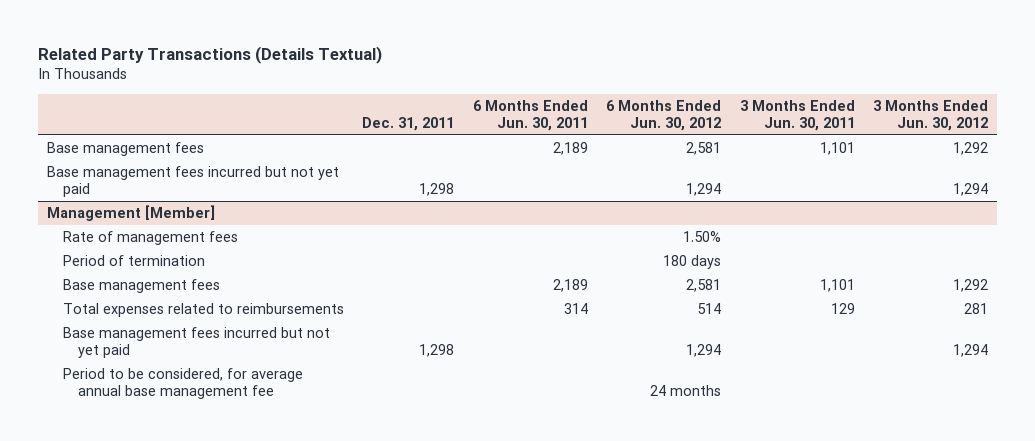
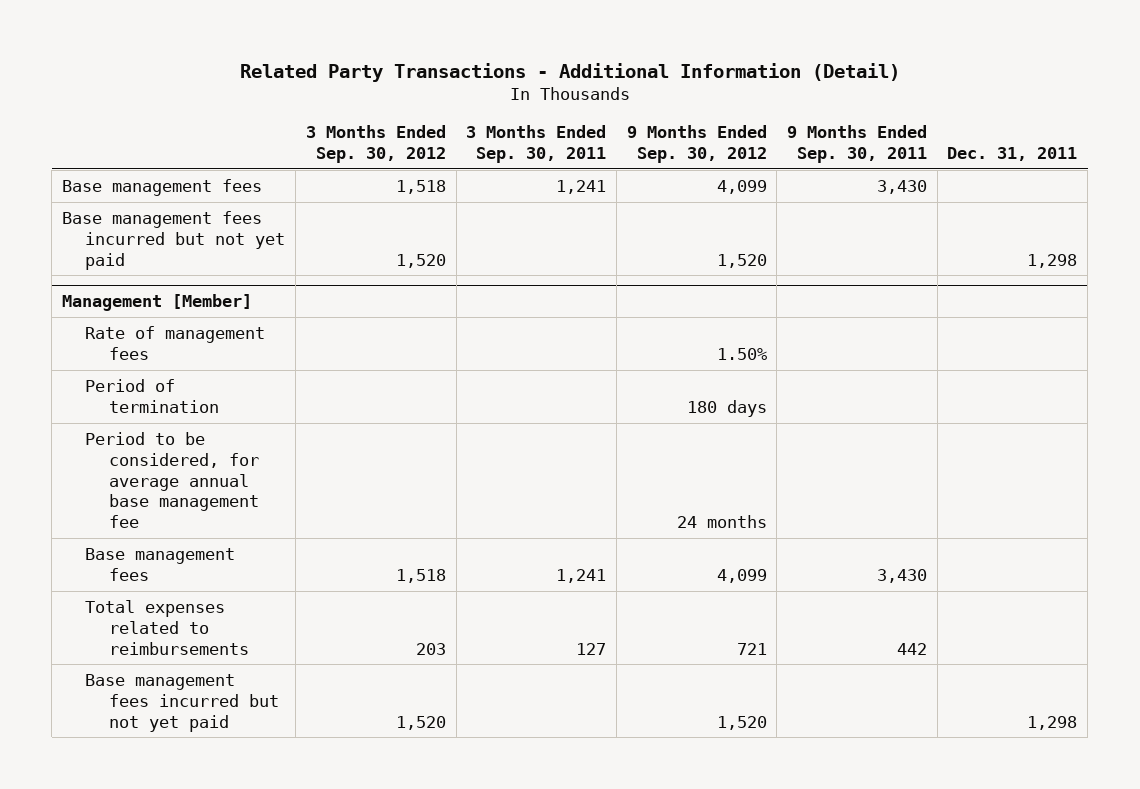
- Related Party Transactions (Details Textual)
+ Related Party Transactions - Additional Information (Detail)
- | Dec. 31, 2011 | 6 Months Ended Jun. 30, 2011 | 6 Months Ended Jun. 30, 2012 | 3 Months Ended Jun. 30, 2011 | 3 Months Ended Jun. 30, 2012
+ | 3 Months Ended Sep. 30, 2012 | 3 Months Ended Sep. 30, 2011 | 9 Months Ended Sep. 30, 2012 | 9 Months Ended Sep. 30, 2011 | Dec. 31, 2011
@ Management [Member]
moved up: Period to be considered, for average annual base management fee | | | 24 months | |

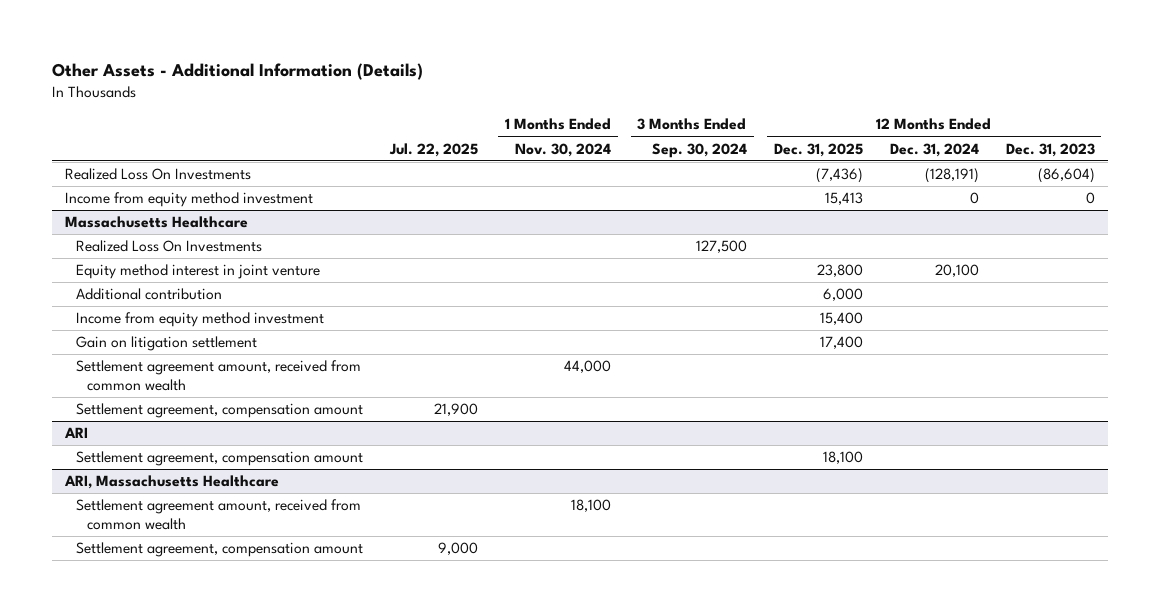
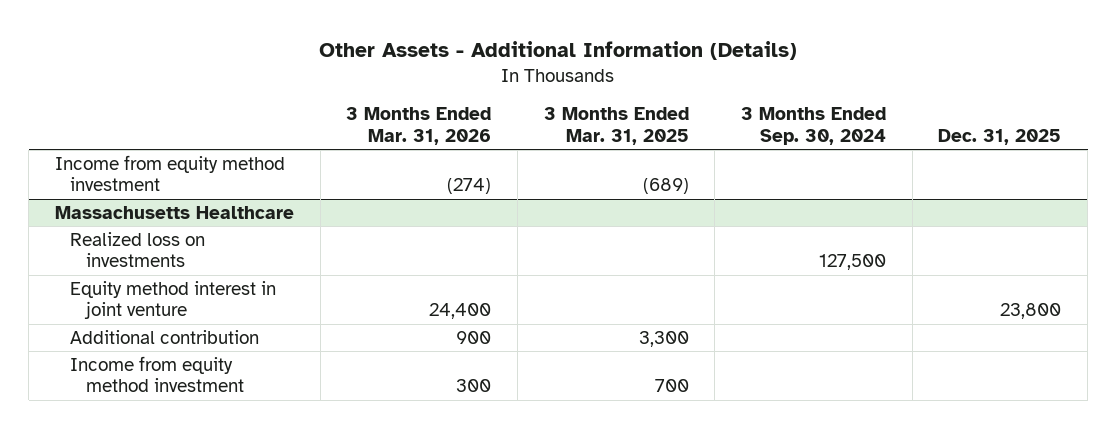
- | Jul. 22, 2025 | 1 Months Ended Nov. 30, 2024 | 3 Months Ended Sep. 30, 2024 | 12 Months Ended Dec. 31, 2025 | 12 Months Ended Dec. 31, 2024 | 12 Months Ended Dec. 31, 2023
+ | 3 Months Ended Mar. 31, 2026 | 3 Months Ended Mar. 31, 2025 | 3 Months Ended Sep. 30, 2024 | Dec. 31, 2025
- Realized Loss On Investments | | | | (7,436) | (128,191) | (86,604)
@ Massachusetts Healthcare
- Realized Loss On Investments | | | 127,500 | | |
+ Realized loss on investments | | | 127,500 |
- Gain on litigation settlement | | | | 17,400 | |
- Settlement agreement amount, received from common wealth | | 44,000 | | | |
- Settlement agreement, compensation amount | 21,900 | | | | |
- ARI
- Settlement agreement, compensation amount | | | | 18,100 | |
- ARI, Massachusetts Healthcare
- Settlement agreement amount, received from common wealth | | 18,100 | | | |
- Settlement agreement, compensation amount | 9,000 | | | | |

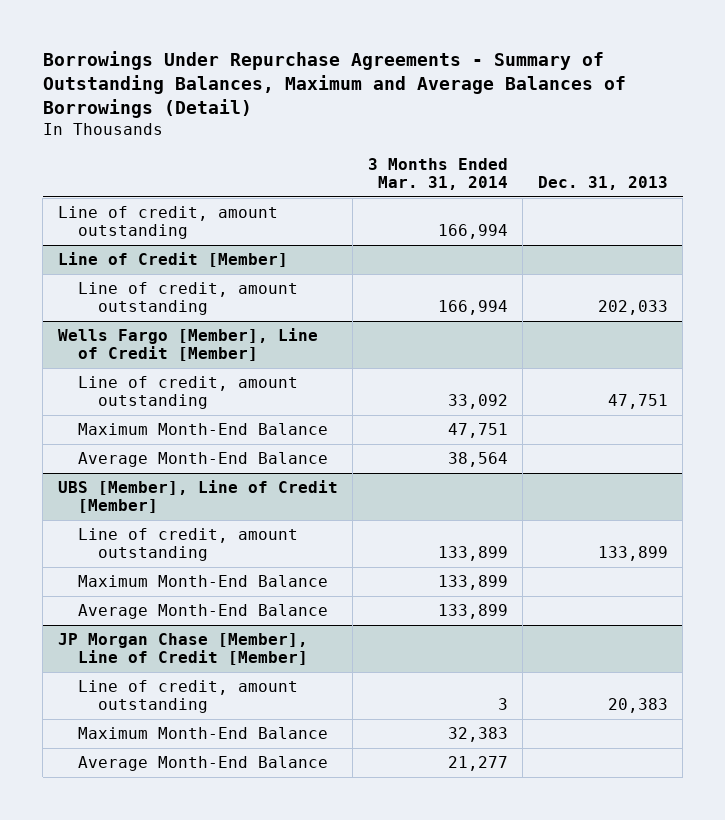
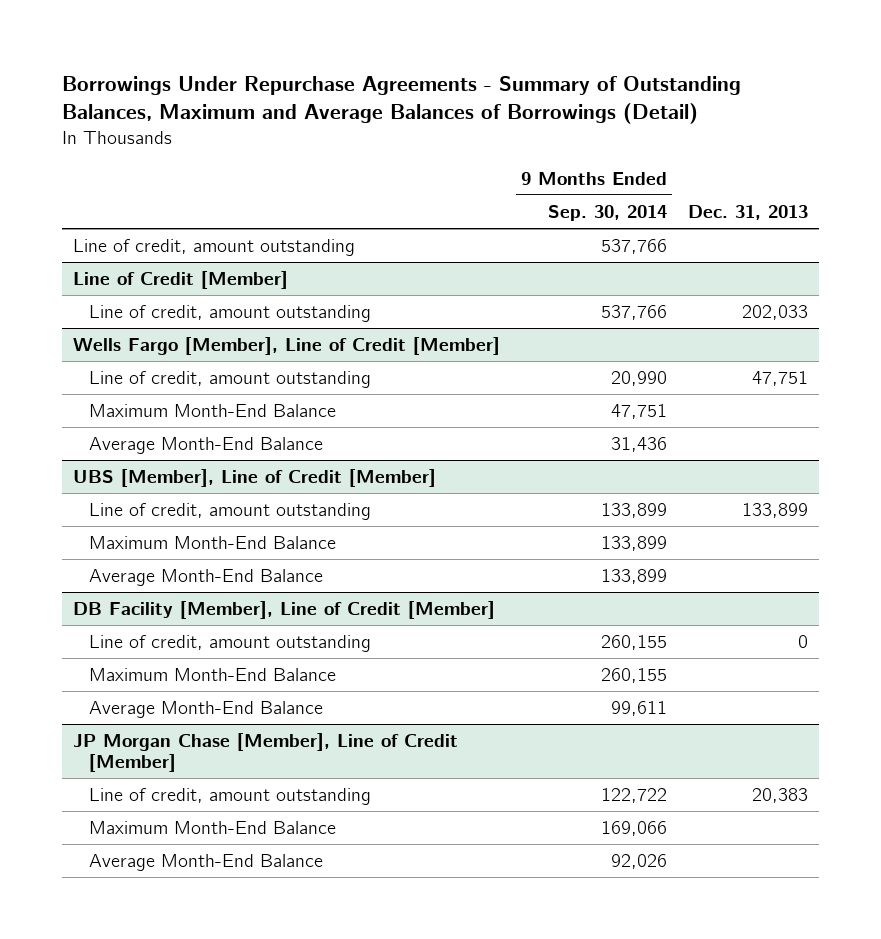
- | 3 Months Ended Mar. 31, 2014 | Dec. 31, 2013
+ | 9 Months Ended Sep. 30, 2014 | Dec. 31, 2013
+ DB Facility [Member], Line of Credit [Member]
+ Line of credit, amount outstanding | 260,155 | 0
+ Maximum Month-End Balance | 260,155 |
+ Average Month-End Balance | 99,611 |

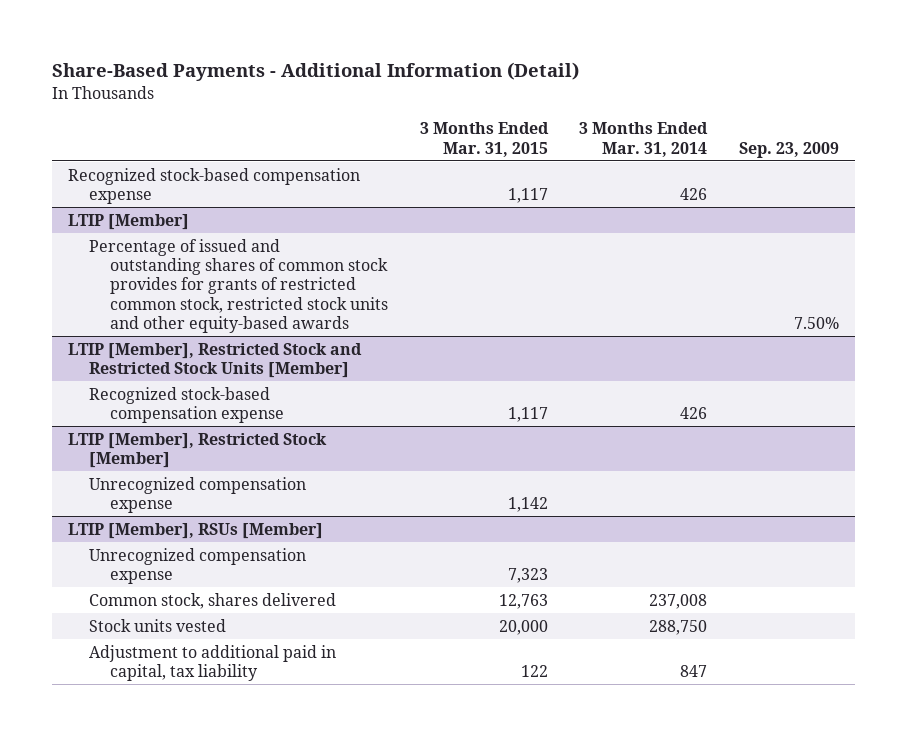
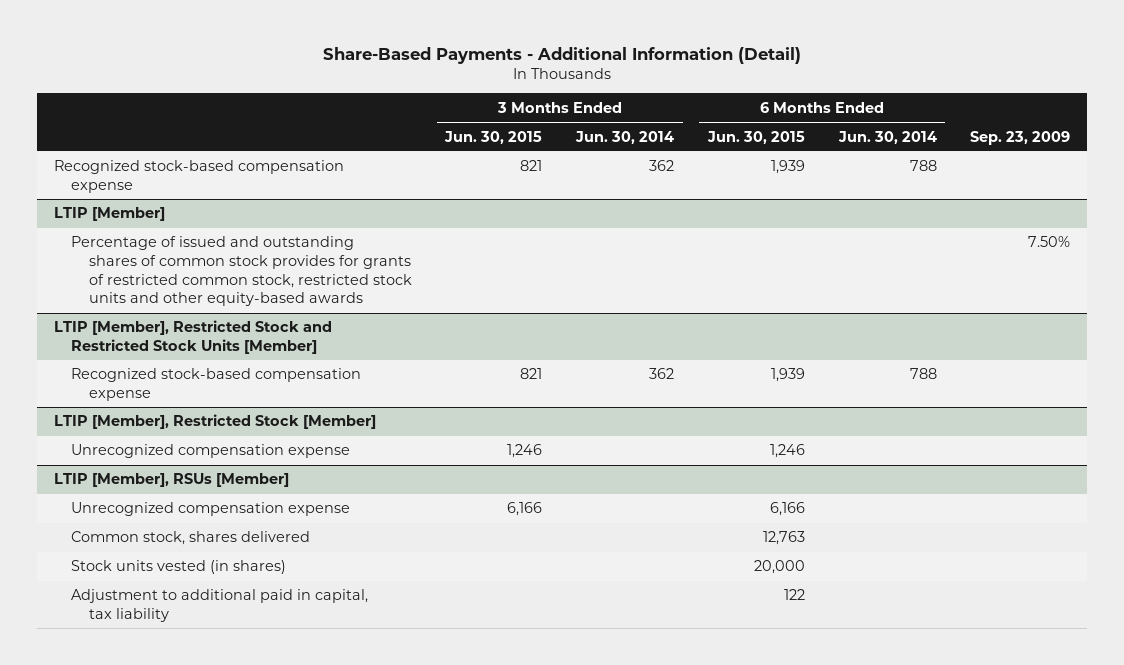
- | 3 Months Ended Mar. 31, 2015 | 3 Months Ended Mar. 31, 2014 | Sep. 23, 2009
+ | 3 Months Ended Jun. 30, 2015 | 3 Months Ended Jun. 30, 2014 | 6 Months Ended Jun. 30, 2015 | 6 Months Ended Jun. 30, 2014 | Sep. 23, 2009
@ LTIP [Member], RSUs [Member]
- Stock units vested | 20,000 | 288,750 |
+ Stock units vested (in shares) | | | 20,000 | |

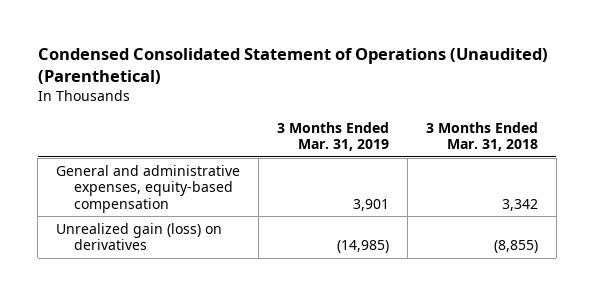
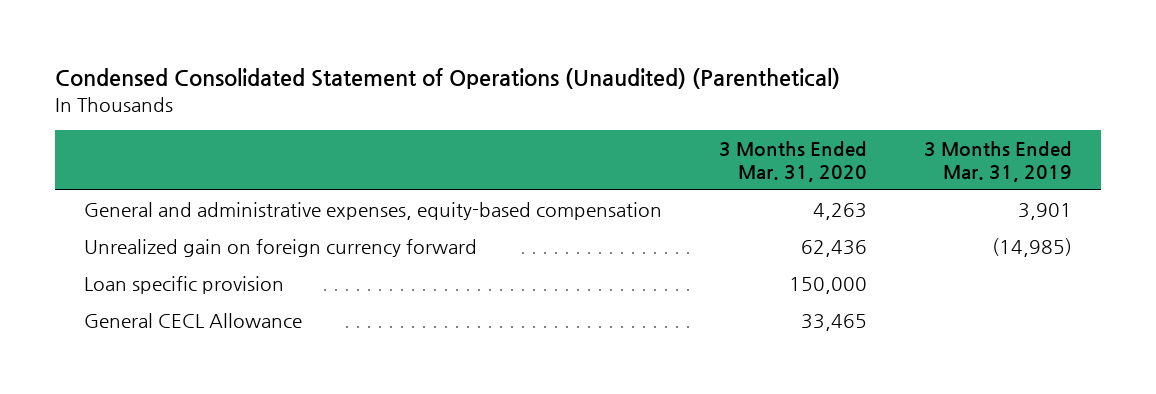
- | 3 Months Ended Mar. 31, 2019 | 3 Months Ended Mar. 31, 2018
+ | 3 Months Ended Mar. 31, 2020 | 3 Months Ended Mar. 31, 2019
- Unrealized gain (loss) on derivatives | (14,985) | (8,855)
+ Unrealized gain on foreign currency forward | 62,436 | (14,985)
+ Loan specific provision | 150,000 |
+ General CECL Allowance | 33,465 |

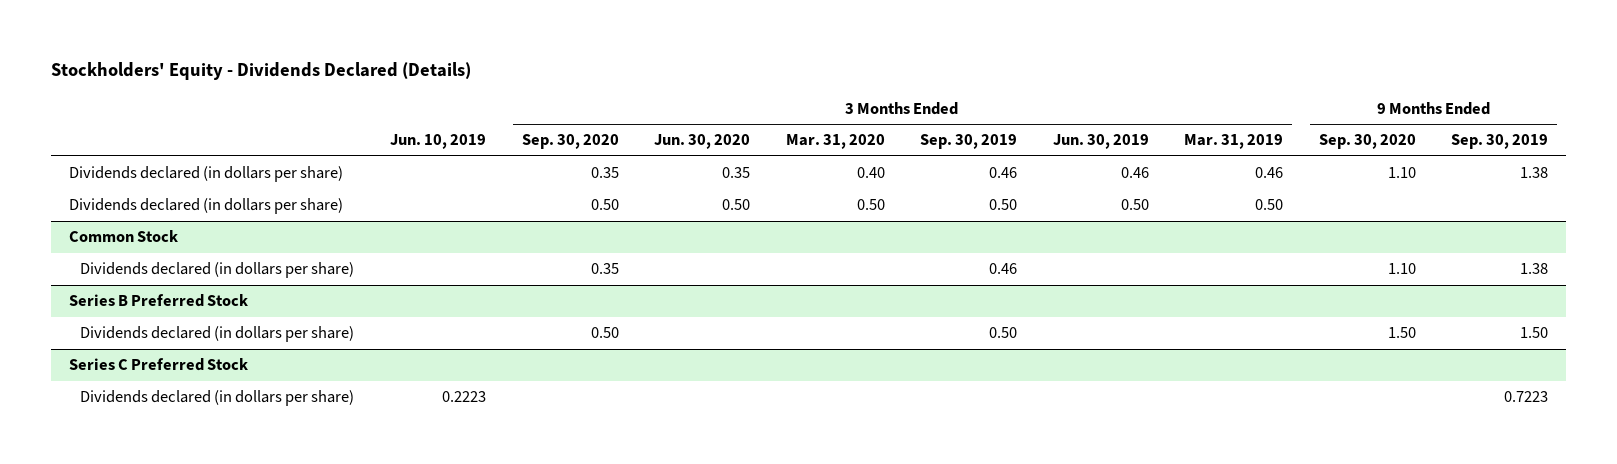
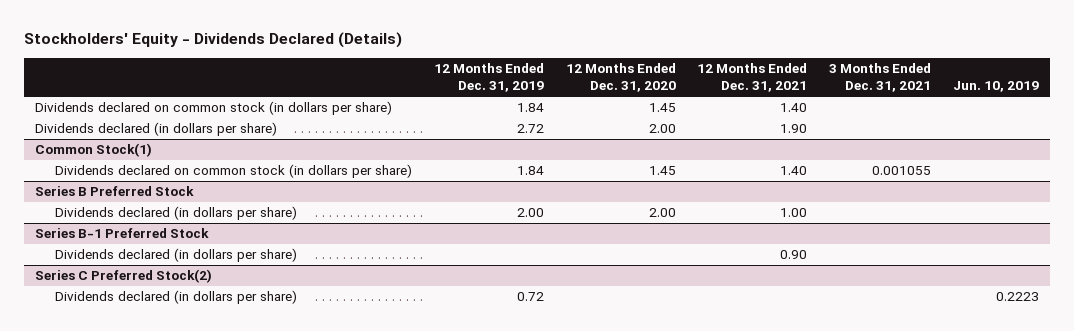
- | Jun. 10, 2019 | 3 Months Ended Sep. 30, 2020 | 3 Months Ended Jun. 30, 2020 | 3 Months Ended Mar. 31, 2020 | 3 Months Ended Sep. 30, 2019 | 3 Months Ended Jun. 30, 2019 | 3 Months Ended Mar. 31, 2019 | 9 Months Ended Sep. 30, 2020 | 9 Months Ended Sep. 30, 2019
+ | 12 Months Ended Dec. 31, 2019 | 12 Months Ended Dec. 31, 2020 | 12 Months Ended Dec. 31, 2021 | 3 Months Ended Dec. 31, 2021 | Jun. 10, 2019
- Dividends declared (in dollars per share) | | 0.35 | 0.35 | 0.40 | 0.46 | 0.46 | 0.46 | 1.10 | 1.38
+ Dividends declared on common stock (in dollars per share) | 1.84 | 1.45 | 1.40 | |
- Common Stock
- Dividends declared (in dollars per share) | | 0.35 | | | 0.46 | | | 1.10 | 1.38
+ Common Stock(1)
+ Dividends declared on common stock (in dollars per share) | 1.84 | 1.45 | 1.40 | 0.001055 |
- Series C Preferred Stock
+ Series B-1 Preferred Stock
+ Dividends declared (in dollars per share) | | | 0.90 | |
+ Series C Preferred Stock(2)

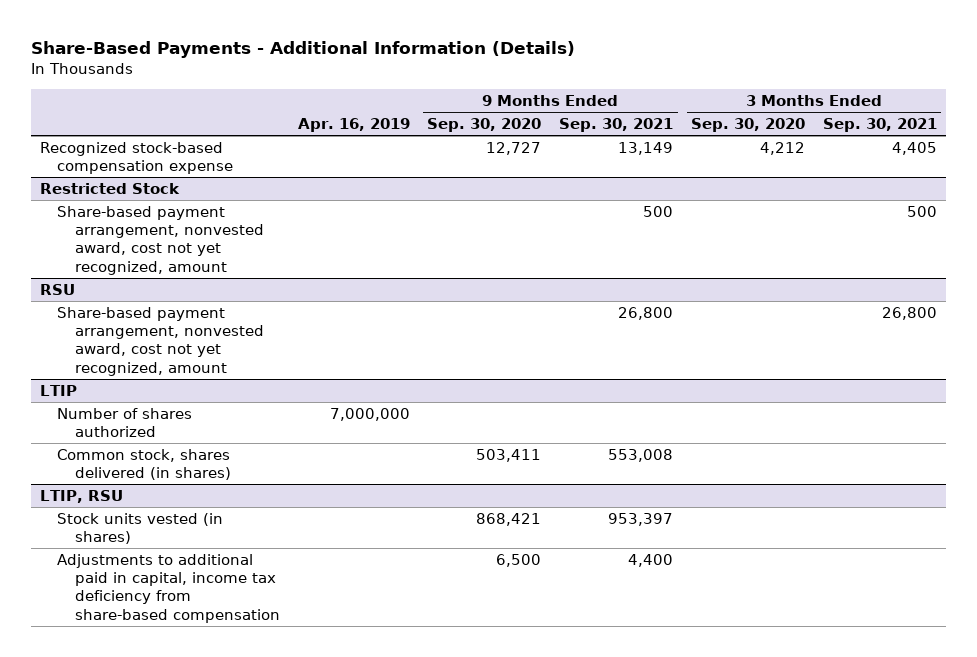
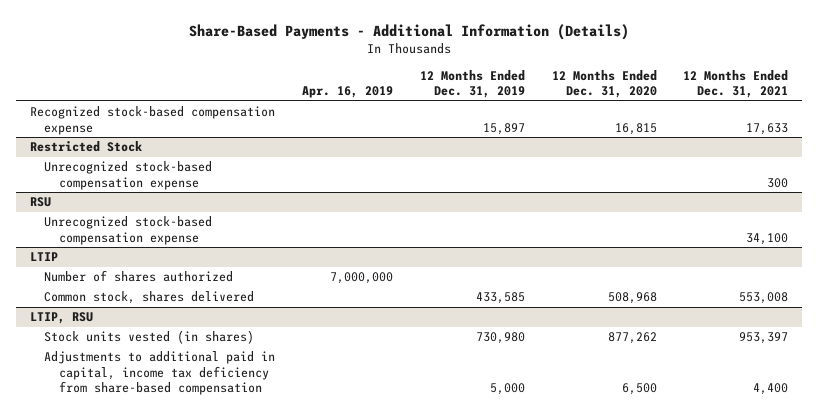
- | Apr. 16, 2019 | 9 Months Ended Sep. 30, 2020 | 9 Months Ended Sep. 30, 2021 | 3 Months Ended Sep. 30, 2020 | 3 Months Ended Sep. 30, 2021
+ | Apr. 16, 2019 | 12 Months Ended Dec. 31, 2019 | 12 Months Ended Dec. 31, 2020 | 12 Months Ended Dec. 31, 2021
@ Restricted Stock
- Share-based payment arrangement, nonvested award, cost not yet recognized, amount | | | 500 | | 500
+ Unrecognized stock-based compensation expense | | | | 300
@ RSU
- Share-based payment arrangement, nonvested award, cost not yet recognized, amount | | | 26,800 | | 26,800
+ Unrecognized stock-based compensation expense | | | | 34,100
@ LTIP
- Common stock, shares delivered (in shares) | | 503,411 | 553,008 | |
+ Common stock, shares delivered | | 433,585 | 508,968 | 553,008

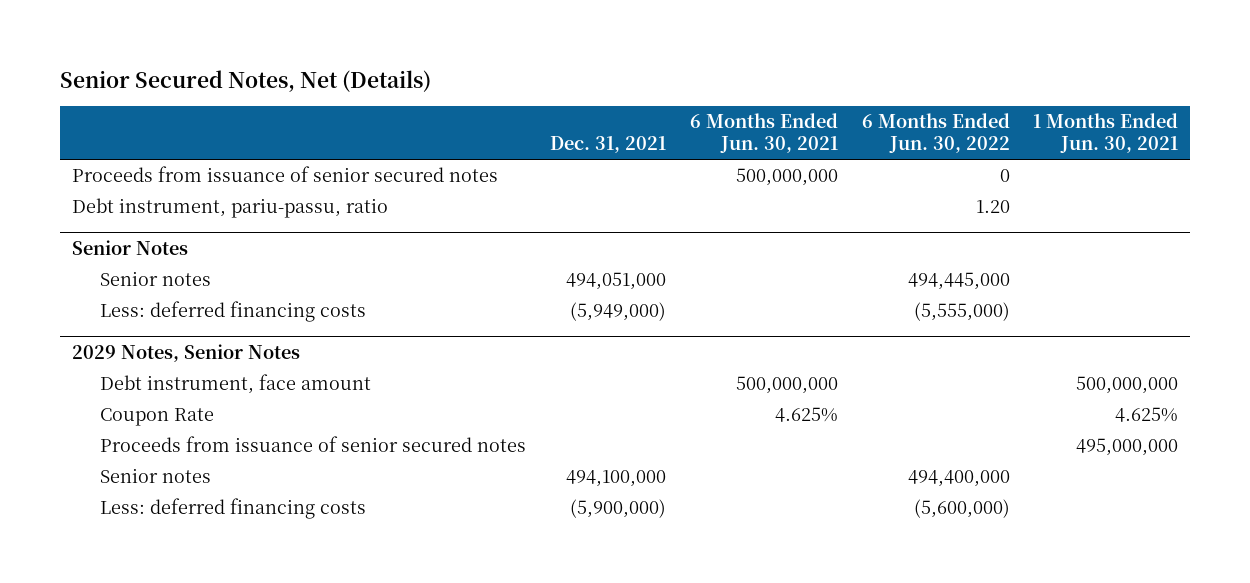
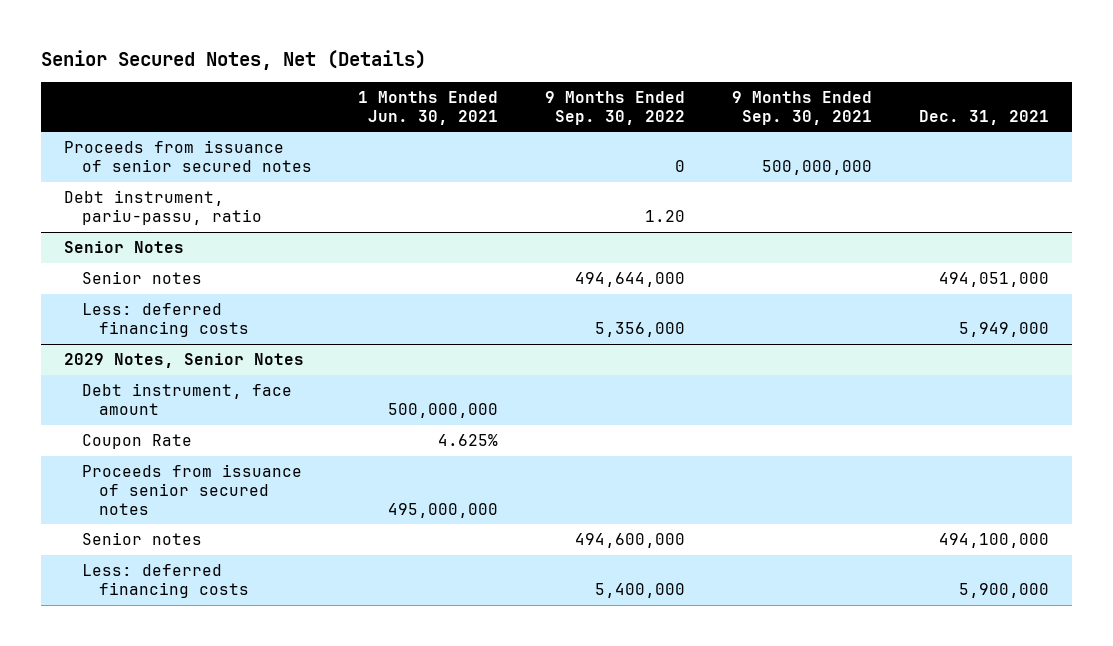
- | Dec. 31, 2021 | 6 Months Ended Jun. 30, 2021 | 6 Months Ended Jun. 30, 2022 | 1 Months Ended Jun. 30, 2021
+ | 1 Months Ended Jun. 30, 2021 | 9 Months Ended Sep. 30, 2022 | 9 Months Ended Sep. 30, 2021 | Dec. 31, 2021
@ Senior Notes
- Less: deferred financing costs | (5,949,000) | | (5,555,000) |
+ Less: deferred financing costs | | 5,356,000 | | 5,949,000
@ 2029 Notes, Senior Notes
- Less: deferred financing costs | (5,900,000) | | (5,600,000) |
+ Less: deferred financing costs | | 5,400,000 | | 5,900,000

